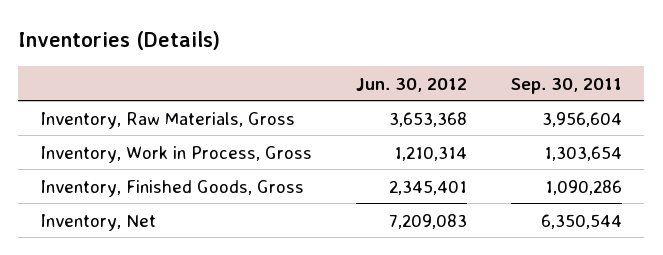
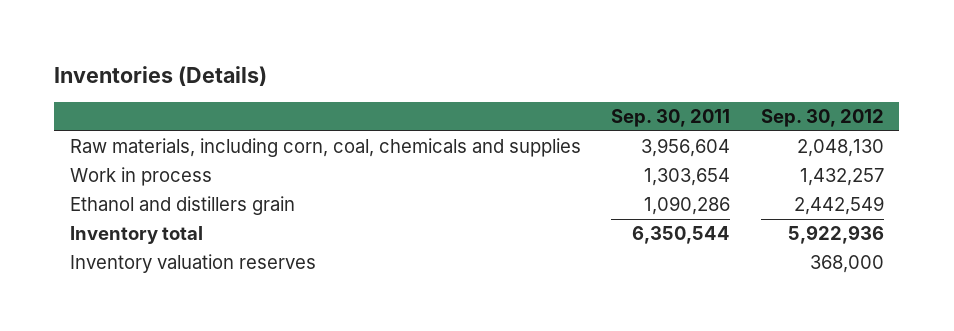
- | Jun. 30, 2012 | Sep. 30, 2011
+ | Sep. 30, 2011 | Sep. 30, 2012
- Inventory, Raw Materials, Gross | 3,653,368 | 3,956,604
- Inventory, Work in Process, Gross | 1,210,314 | 1,303,654
- Inventory, Finished Goods, Gross | 2,345,401 | 1,090,286
- Inventory, Net | 7,209,083 | 6,350,544
+ Raw materials, including corn, coal, chemicals and supplies | 3,956,604 | 2,048,130
+ Work in process | 1,303,654 | 1,432,257
+ Ethanol and distillers grain | 1,090,286 | 2,442,549
+ Inventory total | 6,350,544 | 5,922,936
+ Inventory valuation reserves | | 368,000

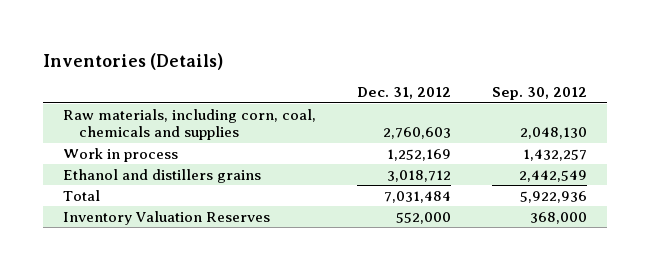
- | Sep. 30, 2011 | Sep. 30, 2012
+ | Dec. 31, 2012 | Sep. 30, 2012
- Ethanol and distillers grain | 1,090,286 | 2,442,549
- Inventory total | 6,350,544 | 5,922,936
- Inventory valuation reserves | | 368,000
+ Ethanol and distillers grains | 3,018,712 | 2,442,549
+ Total | 7,031,484 | 5,922,936
+ Inventory Valuation Reserves | 552,000 | 368,000

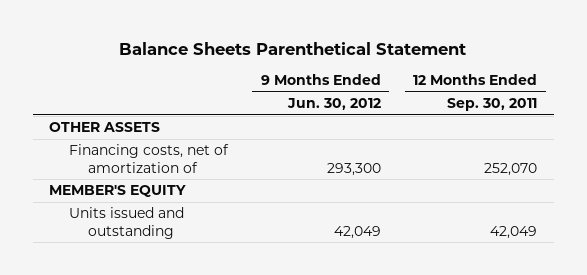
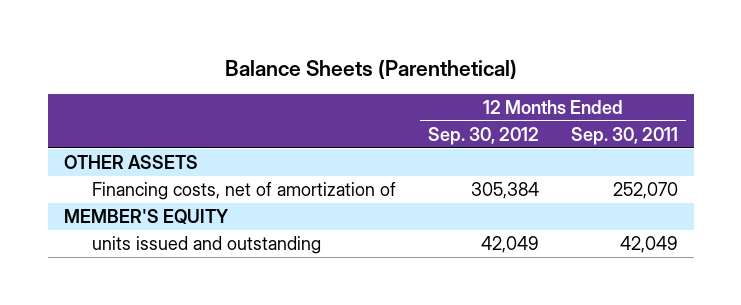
- Balance Sheets Parenthetical Statement
+ Balance Sheets (Parenthetical)
- | 9 Months Ended Jun. 30, 2012 | 12 Months Ended Sep. 30, 2011
+ | 12 Months Ended Sep. 30, 2012 | 12 Months Ended Sep. 30, 2011
- Units issued and outstanding | 42,049 | 42,049
+ units issued and outstanding | 42,049 | 42,049

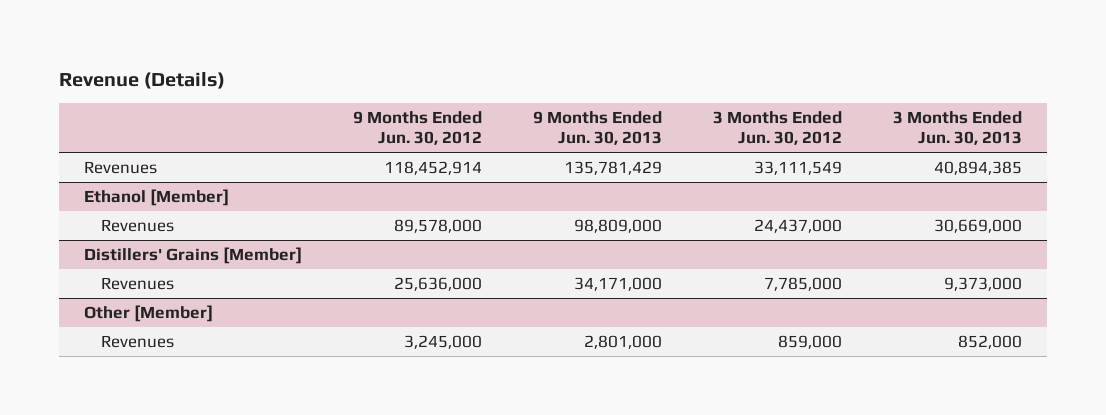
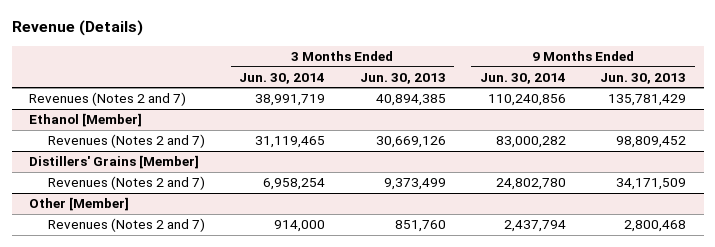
- | 9 Months Ended Jun. 30, 2012 | 9 Months Ended Jun. 30, 2013 | 3 Months Ended Jun. 30, 2012 | 3 Months Ended Jun. 30, 2013
+ | 3 Months Ended Jun. 30, 2014 | 3 Months Ended Jun. 30, 2013 | 9 Months Ended Jun. 30, 2014 | 9 Months Ended Jun. 30, 2013
- Revenues | 118,452,914 | 135,781,429 | 33,111,549 | 40,894,385
+ Revenues (Notes 2 and 7) | 38,991,719 | 40,894,385 | 110,240,856 | 135,781,429
@ Ethanol [Member]
- Revenues | 89,578,000 | 98,809,000 | 24,437,000 | 30,669,000
+ Revenues (Notes 2 and 7) | 31,119,465 | 30,669,126 | 83,000,282 | 98,809,452
@ Distillers' Grains [Member]
- Revenues | 25,636,000 | 34,171,000 | 7,785,000 | 9,373,000
+ Revenues (Notes 2 and 7) | 6,958,254 | 9,373,499 | 24,802,780 | 34,171,509
@ Other [Member]
- Revenues | 3,245,000 | 2,801,000 | 859,000 | 852,000
+ Revenues (Notes 2 and 7) | 914,000 | 851,760 | 2,437,794 | 2,800,468

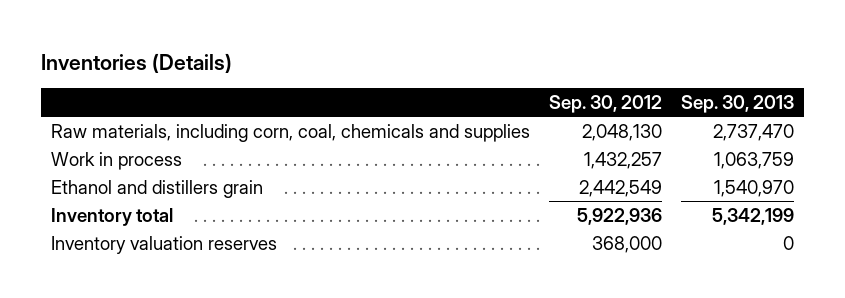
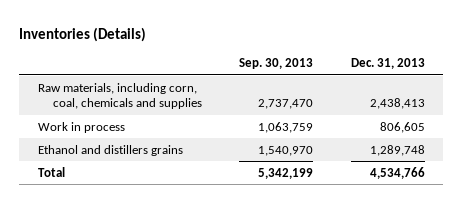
- | Sep. 30, 2012 | Sep. 30, 2013
+ | Sep. 30, 2013 | Dec. 31, 2013
- Ethanol and distillers grain | 2,442,549 | 1,540,970
- Inventory total | 5,922,936 | 5,342,199
- Inventory valuation reserves | 368,000 | 0
+ Ethanol and distillers grains | 1,540,970 | 1,289,748
+ Total | 5,342,199 | 4,534,766

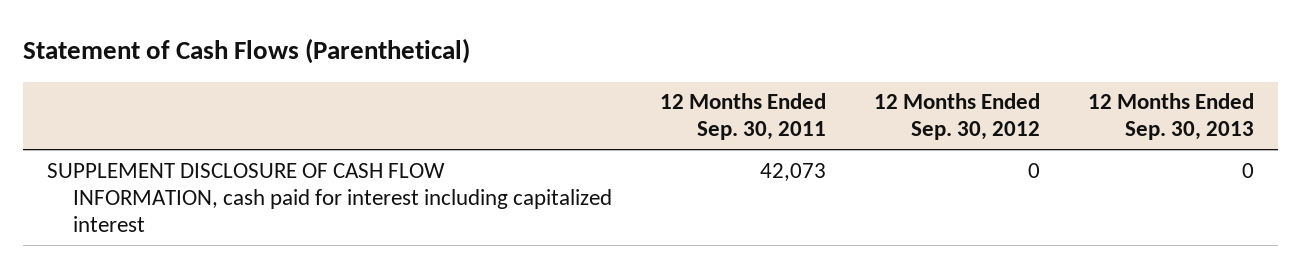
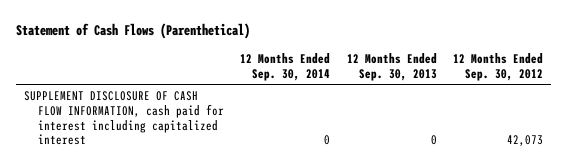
- | 12 Months Ended Sep. 30, 2011 | 12 Months Ended Sep. 30, 2012 | 12 Months Ended Sep. 30, 2013
+ | 12 Months Ended Sep. 30, 2014 | 12 Months Ended Sep. 30, 2013 | 12 Months Ended Sep. 30, 2012
- SUPPLEMENT DISCLOSURE OF CASH FLOW INFORMATION, cash paid for interest including capitalized interest | 42,073 | 0 | 0
+ SUPPLEMENT DISCLOSURE OF CASH FLOW INFORMATION, cash paid for interest including capitalized interest | 0 | 0 | 42,073

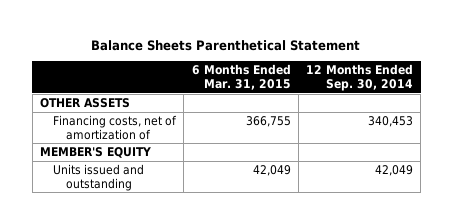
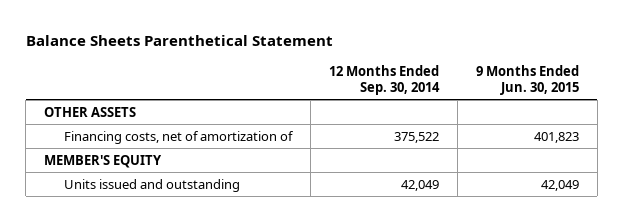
- | 6 Months Ended Mar. 31, 2015 | 12 Months Ended Sep. 30, 2014
+ | 12 Months Ended Sep. 30, 2014 | 9 Months Ended Jun. 30, 2015
- Financing costs, net of amortization of | 366,755 | 340,453
+ Financing costs, net of amortization of | 375,522 | 401,823

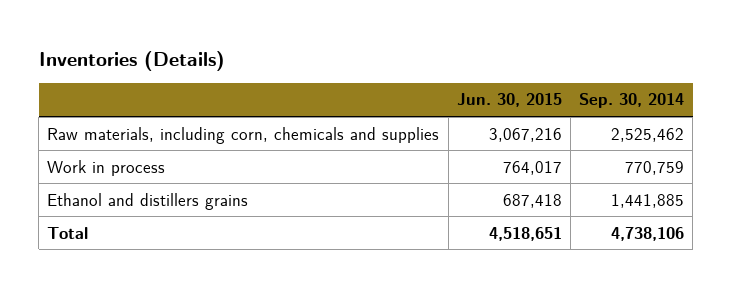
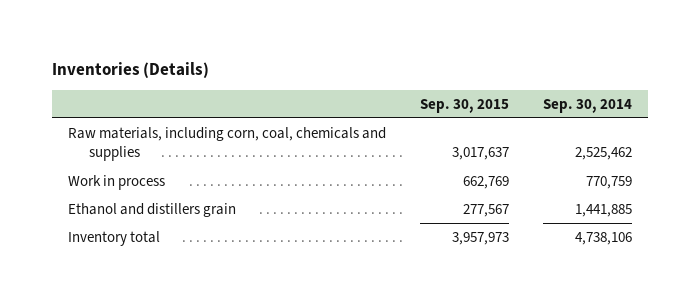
- | Jun. 30, 2015 | Sep. 30, 2014
+ | Sep. 30, 2015 | Sep. 30, 2014
- Raw materials, including corn, chemicals and supplies | 3,067,216 | 2,525,462
+ Raw materials, including corn, coal, chemicals and supplies | 3,017,637 | 2,525,462
- Ethanol and distillers grains | 687,418 | 1,441,885
- Total | 4,518,651 | 4,738,106
+ Ethanol and distillers grain | 277,567 | 1,441,885
+ Inventory total | 3,957,973 | 4,738,106

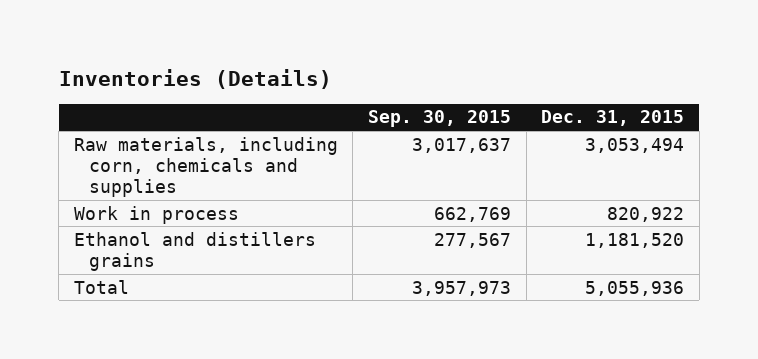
- | Sep. 30, 2015 | Sep. 30, 2014
+ | Sep. 30, 2015 | Dec. 31, 2015
- Raw materials, including corn, coal, chemicals and supplies | 3,017,637 | 2,525,462
+ Raw materials, including corn, chemicals and supplies | 3,017,637 | 3,053,494
- Ethanol and distillers grain | 277,567 | 1,441,885
- Inventory total | 3,957,973 | 4,738,106
+ Ethanol and distillers grains | 277,567 | 1,181,520
+ Total | 3,957,973 | 5,055,936

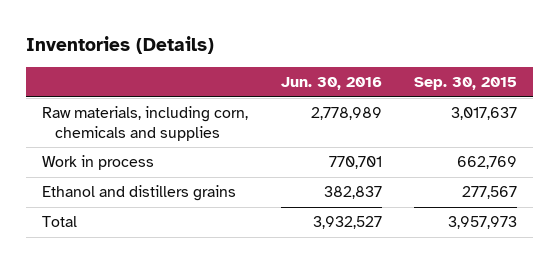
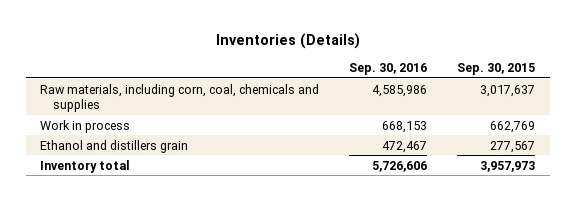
- | Jun. 30, 2016 | Sep. 30, 2015
+ | Sep. 30, 2016 | Sep. 30, 2015
- Raw materials, including corn, chemicals and supplies | 2,778,989 | 3,017,637
+ Raw materials, including corn, coal, chemicals and supplies | 4,585,986 | 3,017,637
- Ethanol and distillers grains | 382,837 | 277,567
- Total | 3,932,527 | 3,957,973
+ Ethanol and distillers grain | 472,467 | 277,567
+ Inventory total | 5,726,606 | 3,957,973

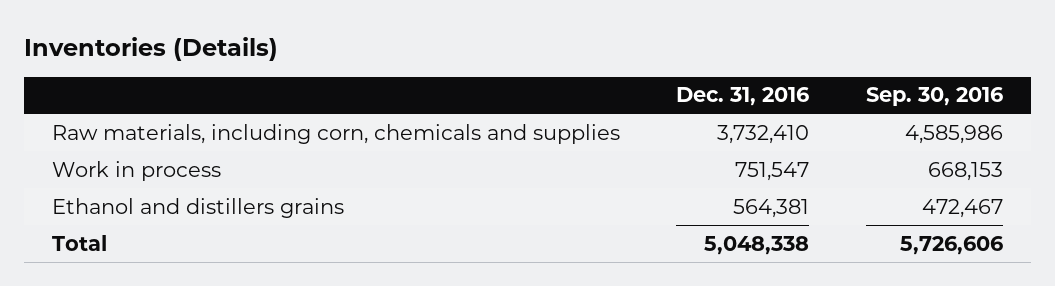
- | Sep. 30, 2016 | Sep. 30, 2015
+ | Dec. 31, 2016 | Sep. 30, 2016
- Raw materials, including corn, coal, chemicals and supplies | 4,585,986 | 3,017,637
+ Raw materials, including corn, chemicals and supplies | 3,732,410 | 4,585,986
- Ethanol and distillers grain | 472,467 | 277,567
- Inventory total | 5,726,606 | 3,957,973
+ Ethanol and distillers grains | 564,381 | 472,467
+ Total | 5,048,338 | 5,726,606

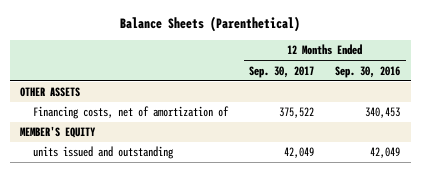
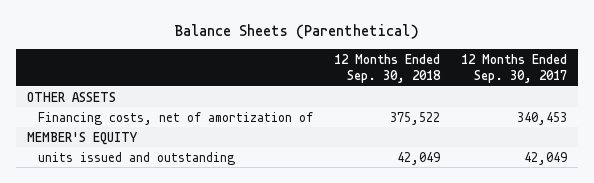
- | 12 Months Ended Sep. 30, 2017 | 12 Months Ended Sep. 30, 2016
+ | 12 Months Ended Sep. 30, 2018 | 12 Months Ended Sep. 30, 2017
- Financing costs, net of amortization of | 375,522 | 340,453
+ Financing costs, net of amortization of | 375,522 | 340,453

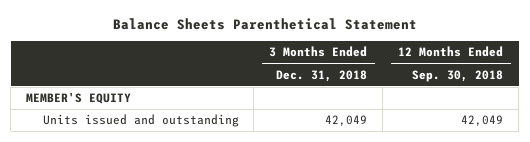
- Balance Sheets (Parenthetical)
+ Balance Sheets Parenthetical Statement
- | 12 Months Ended Sep. 30, 2018 | 12 Months Ended Sep. 30, 2017
+ | 3 Months Ended Dec. 31, 2018 | 12 Months Ended Sep. 30, 2018
- OTHER ASSETS
- Financing costs, net of amortization of | 375,522 | 340,453
- units issued and outstanding | 42,049 | 42,049
+ Units issued and outstanding | 42,049 | 42,049

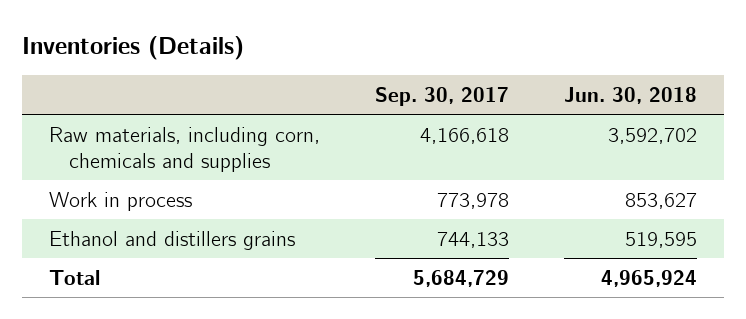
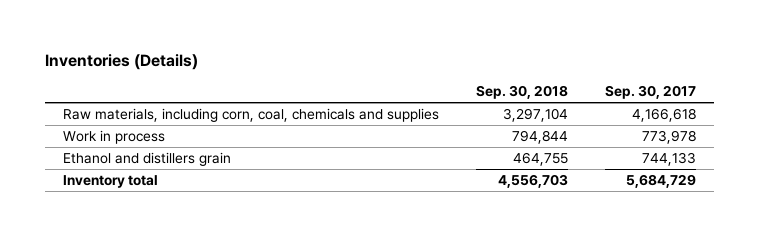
- | Sep. 30, 2017 | Jun. 30, 2018
+ | Sep. 30, 2018 | Sep. 30, 2017
- Raw materials, including corn, chemicals and supplies | 4,166,618 | 3,592,702
+ Raw materials, including corn, coal, chemicals and supplies | 3,297,104 | 4,166,618
- Ethanol and distillers grains | 744,133 | 519,595
- Total | 5,684,729 | 4,965,924
+ Ethanol and distillers grain | 464,755 | 744,133
+ Inventory total | 4,556,703 | 5,684,729

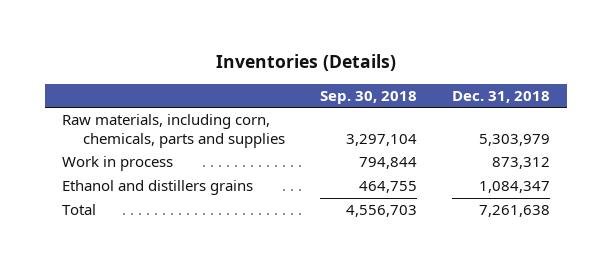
- | Sep. 30, 2018 | Sep. 30, 2017
+ | Sep. 30, 2018 | Dec. 31, 2018
- Raw materials, including corn, coal, chemicals and supplies | 3,297,104 | 4,166,618
+ Raw materials, including corn, chemicals, parts and supplies | 3,297,104 | 5,303,979
- Ethanol and distillers grain | 464,755 | 744,133
- Inventory total | 4,556,703 | 5,684,729
+ Ethanol and distillers grains | 464,755 | 1,084,347
+ Total | 4,556,703 | 7,261,638

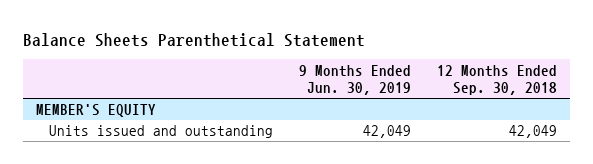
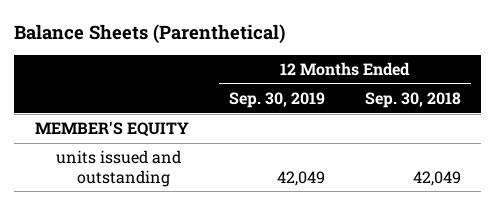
- Balance Sheets Parenthetical Statement
+ Balance Sheets (Parenthetical)
- | 9 Months Ended Jun. 30, 2019 | 12 Months Ended Sep. 30, 2018
+ | 12 Months Ended Sep. 30, 2019 | 12 Months Ended Sep. 30, 2018
- Units issued and outstanding | 42,049 | 42,049
+ units issued and outstanding | 42,049 | 42,049

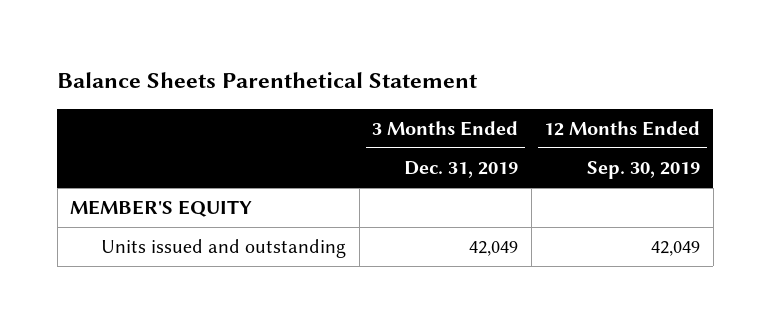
- Balance Sheets (Parenthetical)
+ Balance Sheets Parenthetical Statement
- | 12 Months Ended Sep. 30, 2019 | 12 Months Ended Sep. 30, 2018
+ | 3 Months Ended Dec. 31, 2019 | 12 Months Ended Sep. 30, 2019
- units issued and outstanding | 42,049 | 42,049
+ Units issued and outstanding | 42,049 | 42,049

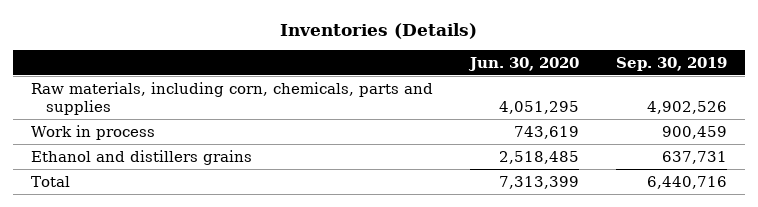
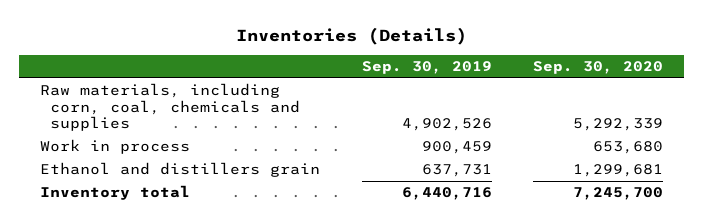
- | Jun. 30, 2020 | Sep. 30, 2019
+ | Sep. 30, 2019 | Sep. 30, 2020
- Raw materials, including corn, chemicals, parts and supplies | 4,051,295 | 4,902,526
+ Raw materials, including corn, coal, chemicals and supplies | 4,902,526 | 5,292,339
- Ethanol and distillers grains | 2,518,485 | 637,731
- Total | 7,313,399 | 6,440,716
+ Ethanol and distillers grain | 637,731 | 1,299,681
+ Inventory total | 6,440,716 | 7,245,700

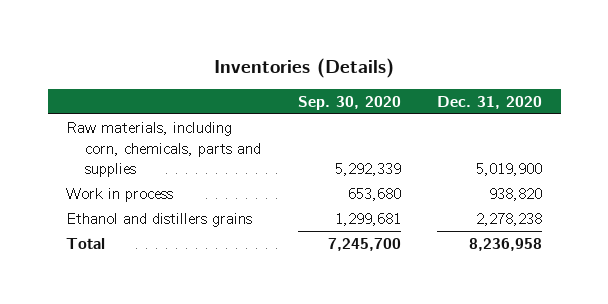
- | Sep. 30, 2019 | Sep. 30, 2020
+ | Sep. 30, 2020 | Dec. 31, 2020
- Raw materials, including corn, coal, chemicals and supplies | 4,902,526 | 5,292,339
+ Raw materials, including corn, chemicals, parts and supplies | 5,292,339 | 5,019,900
- Ethanol and distillers grain | 637,731 | 1,299,681
- Inventory total | 6,440,716 | 7,245,700
+ Ethanol and distillers grains | 1,299,681 | 2,278,238
+ Total | 7,245,700 | 8,236,958

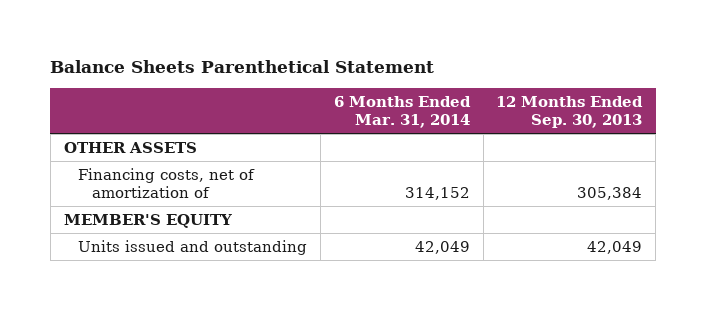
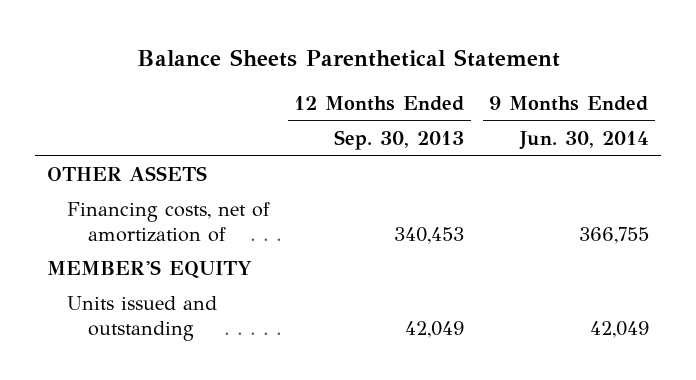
- | 6 Months Ended Mar. 31, 2014 | 12 Months Ended Sep. 30, 2013
+ | 12 Months Ended Sep. 30, 2013 | 9 Months Ended Jun. 30, 2014
- Financing costs, net of amortization of | 314,152 | 305,384
+ Financing costs, net of amortization of | 340,453 | 366,755

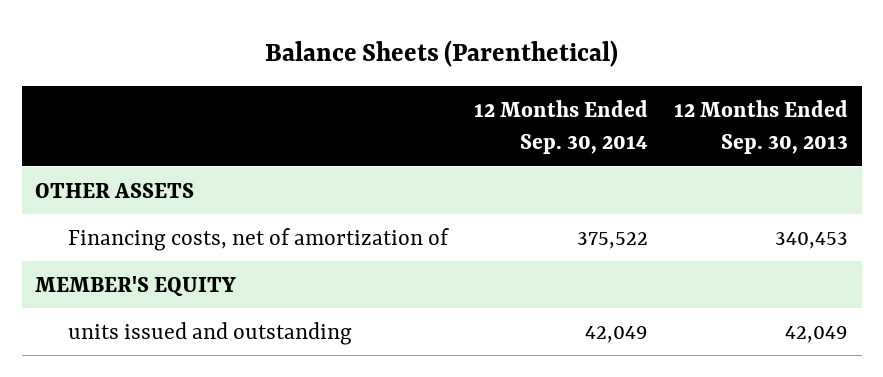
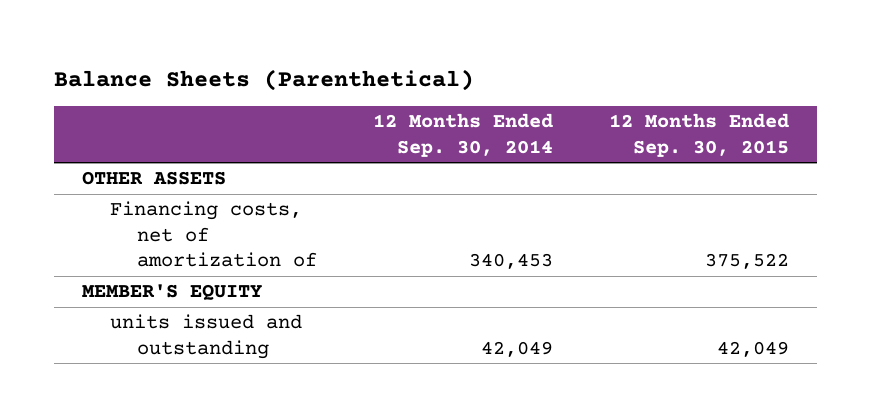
- | 12 Months Ended Sep. 30, 2014 | 12 Months Ended Sep. 30, 2013
+ | 12 Months Ended Sep. 30, 2014 | 12 Months Ended Sep. 30, 2015
- Financing costs, net of amortization of | 375,522 | 340,453
+ Financing costs, net of amortization of | 340,453 | 375,522

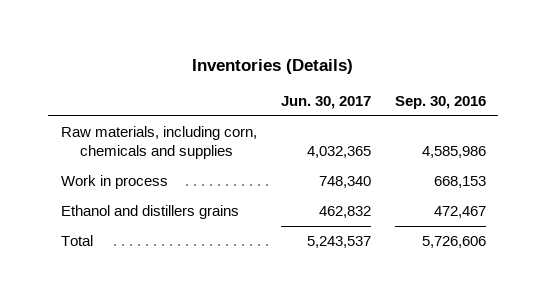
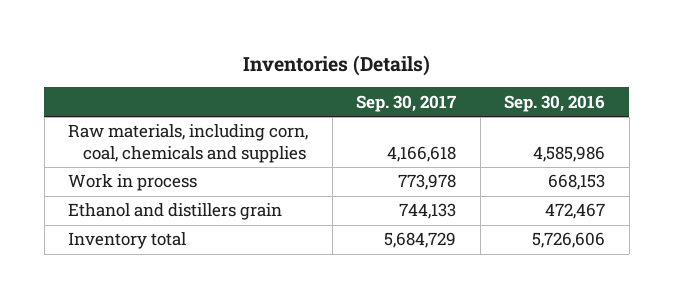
- | Jun. 30, 2017 | Sep. 30, 2016
+ | Sep. 30, 2017 | Sep. 30, 2016
- Raw materials, including corn, chemicals and supplies | 4,032,365 | 4,585,986
+ Raw materials, including corn, coal, chemicals and supplies | 4,166,618 | 4,585,986
- Ethanol and distillers grains | 462,832 | 472,467
- Total | 5,243,537 | 5,726,606
+ Ethanol and distillers grain | 744,133 | 472,467
+ Inventory total | 5,684,729 | 5,726,606

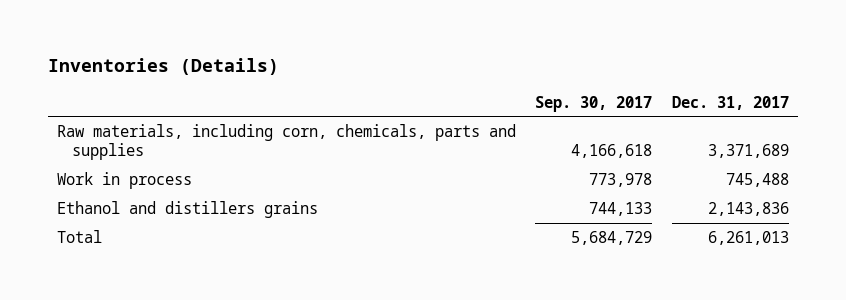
- | Sep. 30, 2017 | Sep. 30, 2016
+ | Sep. 30, 2017 | Dec. 31, 2017
- Raw materials, including corn, coal, chemicals and supplies | 4,166,618 | 4,585,986
+ Raw materials, including corn, chemicals, parts and supplies | 4,166,618 | 3,371,689
- Ethanol and distillers grain | 744,133 | 472,467
- Inventory total | 5,684,729 | 5,726,606
+ Ethanol and distillers grains | 744,133 | 2,143,836
+ Total | 5,684,729 | 6,261,013

